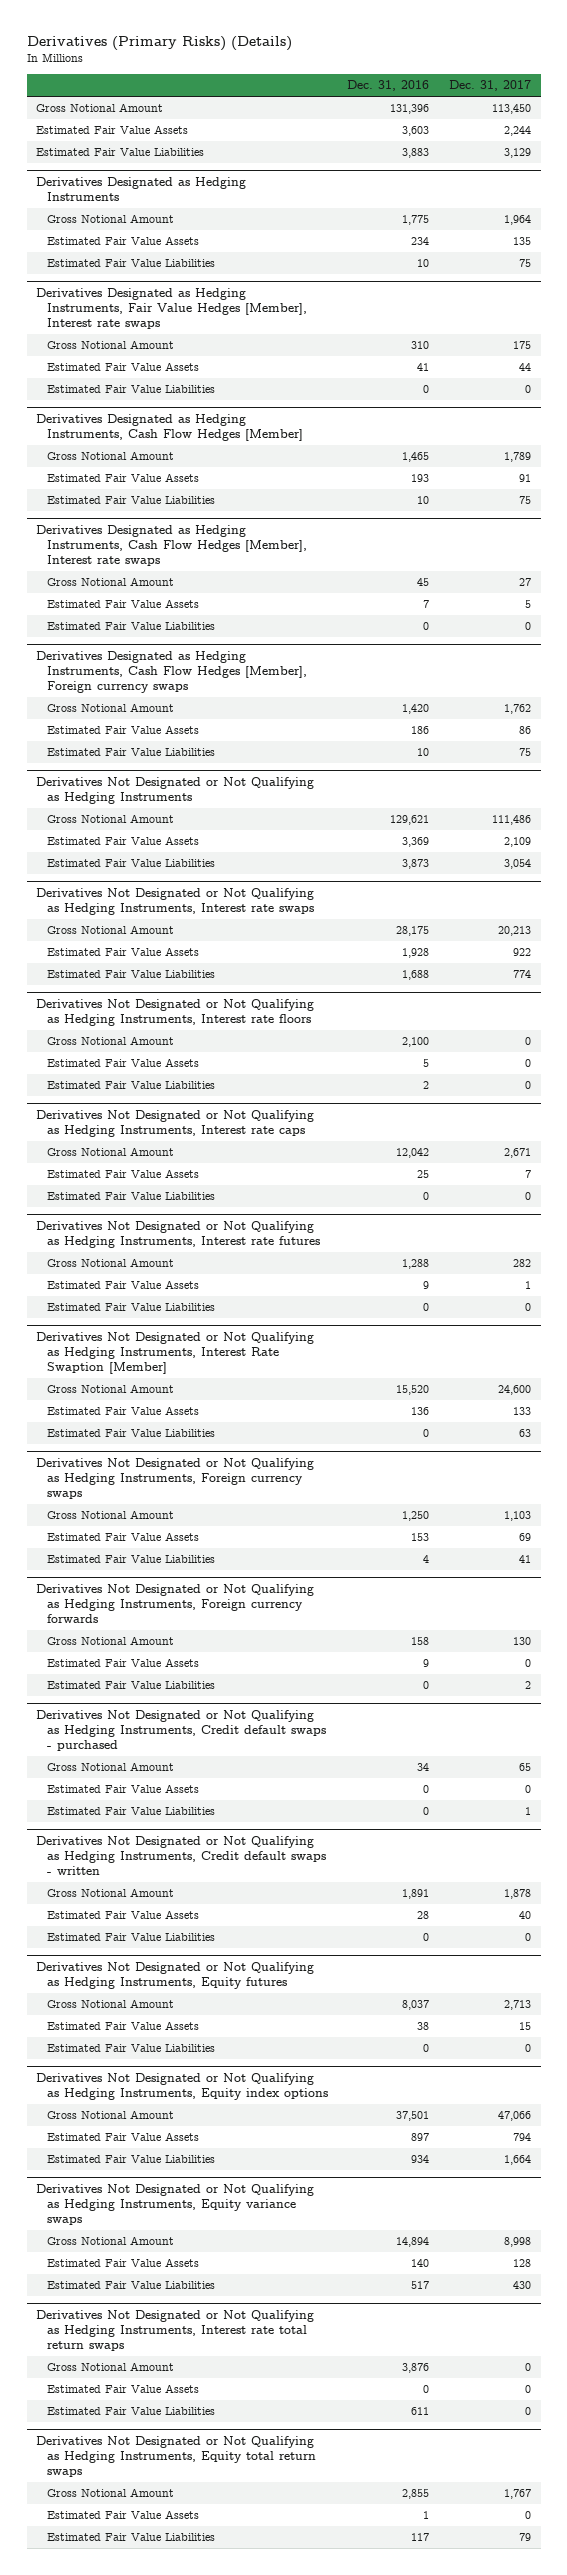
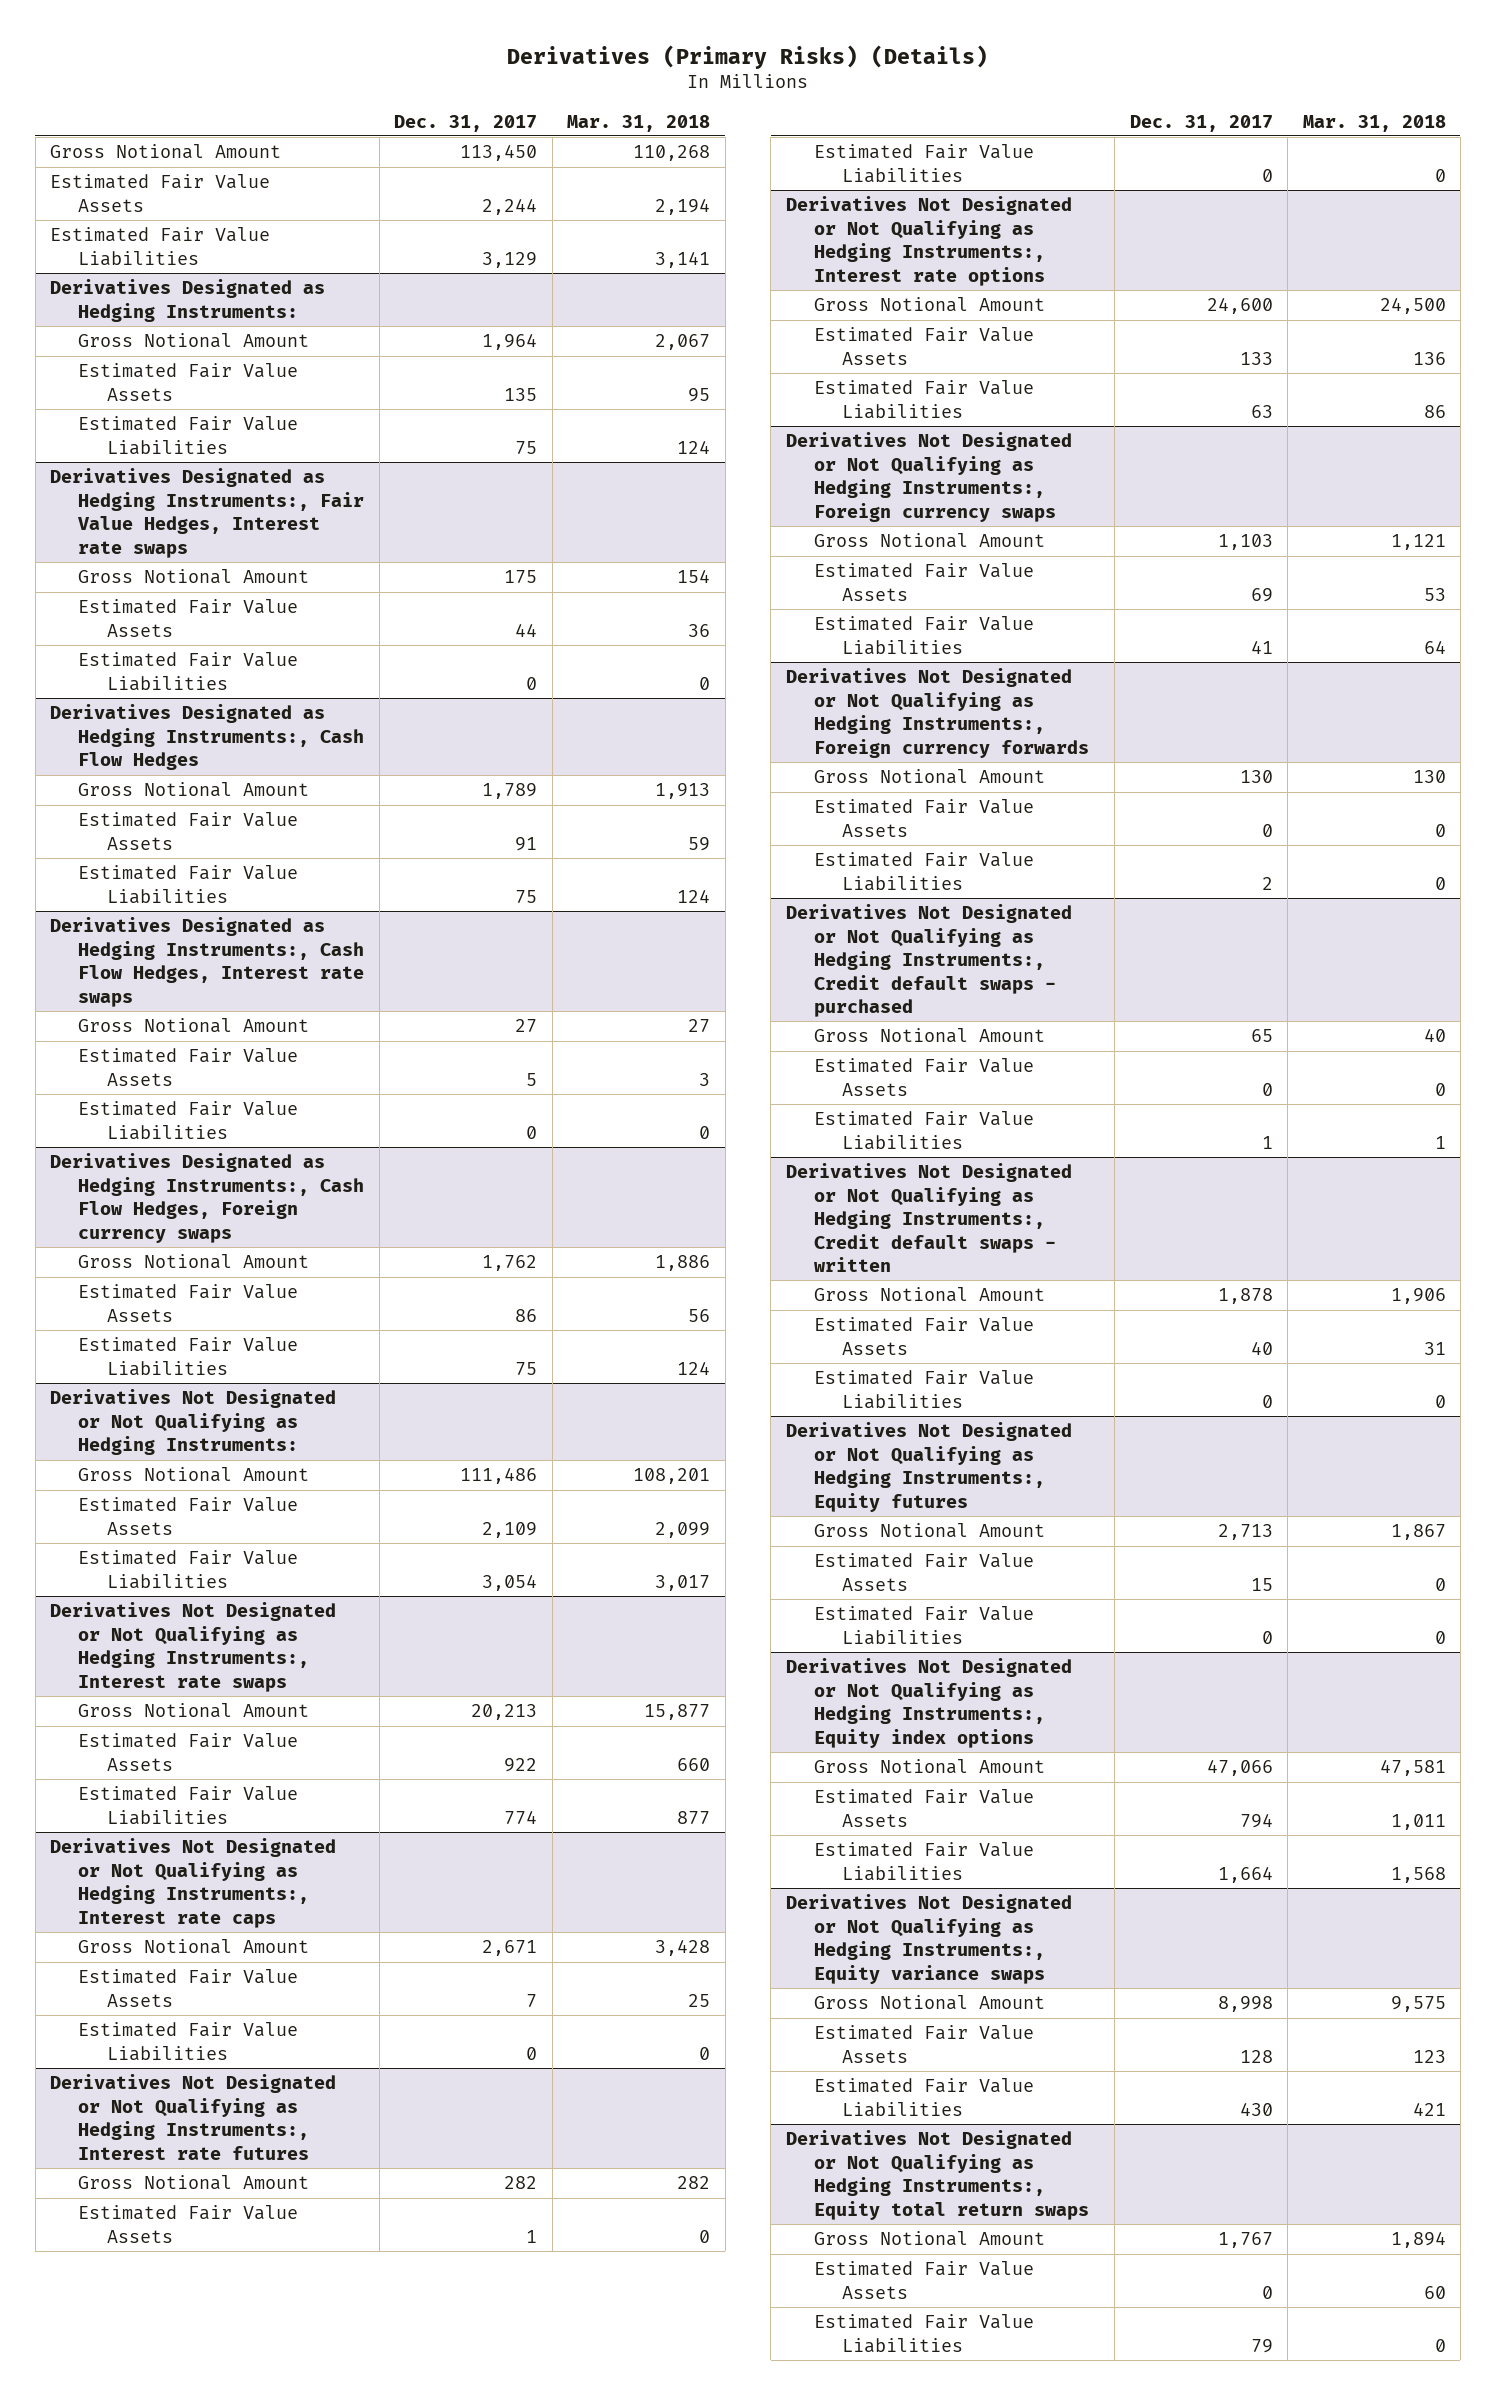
- | Dec. 31, 2016 | Dec. 31, 2017
+ | Dec. 31, 2017 | Mar. 31, 2018
- Derivatives Designated as Hedging Instruments
+ Derivatives Designated as Hedging Instruments:
- Derivatives Designated as Hedging Instruments, Fair Value Hedges [Member], Interest rate swaps
+ Derivatives Designated as Hedging Instruments:, Fair Value Hedges, Interest rate swaps
- Derivatives Designated as Hedging Instruments, Cash Flow Hedges [Member]
+ Derivatives Designated as Hedging Instruments:, Cash Flow Hedges
- Derivatives Designated as Hedging Instruments, Cash Flow Hedges [Member], Interest rate swaps
+ Derivatives Designated as Hedging Instruments:, Cash Flow Hedges, Interest rate swaps
- Derivatives Designated as Hedging Instruments, Cash Flow Hedges [Member], Foreign currency swaps
+ Derivatives Designated as Hedging Instruments:, Cash Flow Hedges, Foreign currency swaps
- Derivatives Not Designated or Not Qualifying as Hedging Instruments
+ Derivatives Not Designated or Not Qualifying as Hedging Instruments:
- Derivatives Not Designated or Not Qualifying as Hedging Instruments, Interest rate swaps
+ Derivatives Not Designated or Not Qualifying as Hedging Instruments:, Interest rate swaps
- Derivatives Not Designated or Not Qualifying as Hedging Instruments, Interest rate floors
- Gross Notional Amount | 2,100 | 0
- Estimated Fair Value Assets | 5 | 0
- Estimated Fair Value Liabilities | 2 | 0
- Derivatives Not Designated or Not Qualifying as Hedging Instruments, Interest rate caps
+ Derivatives Not Designated or Not Qualifying as Hedging Instruments:, Interest rate caps
- Derivatives Not Designated or Not Qualifying as Hedging Instruments, Interest rate futures
+ Derivatives Not Designated or Not Qualifying as Hedging Instruments:, Interest rate futures
- Derivatives Not Designated or Not Qualifying as Hedging Instruments, Interest Rate Swaption [Member]
+ Derivatives Not Designated or Not Qualifying as Hedging Instruments:, Interest rate options
- Derivatives Not Designated or Not Qualifying as Hedging Instruments, Foreign currency swaps
+ Derivatives Not Designated or Not Qualifying as Hedging Instruments:, Foreign currency swaps
- Derivatives Not Designated or Not Qualifying as Hedging Instruments, Foreign currency forwards
+ Derivatives Not Designated or Not Qualifying as Hedging Instruments:, Foreign currency forwards
- Derivatives Not Designated or Not Qualifying as Hedging Instruments, Credit default swaps - purchased
+ Derivatives Not Designated or Not Qualifying as Hedging Instruments:, Credit default swaps - purchased
- Derivatives Not Designated or Not Qualifying as Hedging Instruments, Credit default swaps - written
+ Derivatives Not Designated or Not Qualifying as Hedging Instruments:, Credit default swaps - written
- Derivatives Not Designated or Not Qualifying as Hedging Instruments, Equity futures
+ Derivatives Not Designated or Not Qualifying as Hedging Instruments:, Equity futures
- Derivatives Not Designated or Not Qualifying as Hedging Instruments, Equity index options
+ Derivatives Not Designated or Not Qualifying as Hedging Instruments:, Equity index options
- Derivatives Not Designated or Not Qualifying as Hedging Instruments, Equity variance swaps
+ Derivatives Not Designated or Not Qualifying as Hedging Instruments:, Equity variance swaps
- Derivatives Not Designated or Not Qualifying as Hedging Instruments, Interest rate total return swaps
- Gross Notional Amount | 3,876 | 0
- Estimated Fair Value Assets | 0 | 0
- Estimated Fair Value Liabilities | 611 | 0
- Derivatives Not Designated or Not Qualifying as Hedging Instruments, Equity total return swaps
+ Derivatives Not Designated or Not Qualifying as Hedging Instruments:, Equity total return swaps

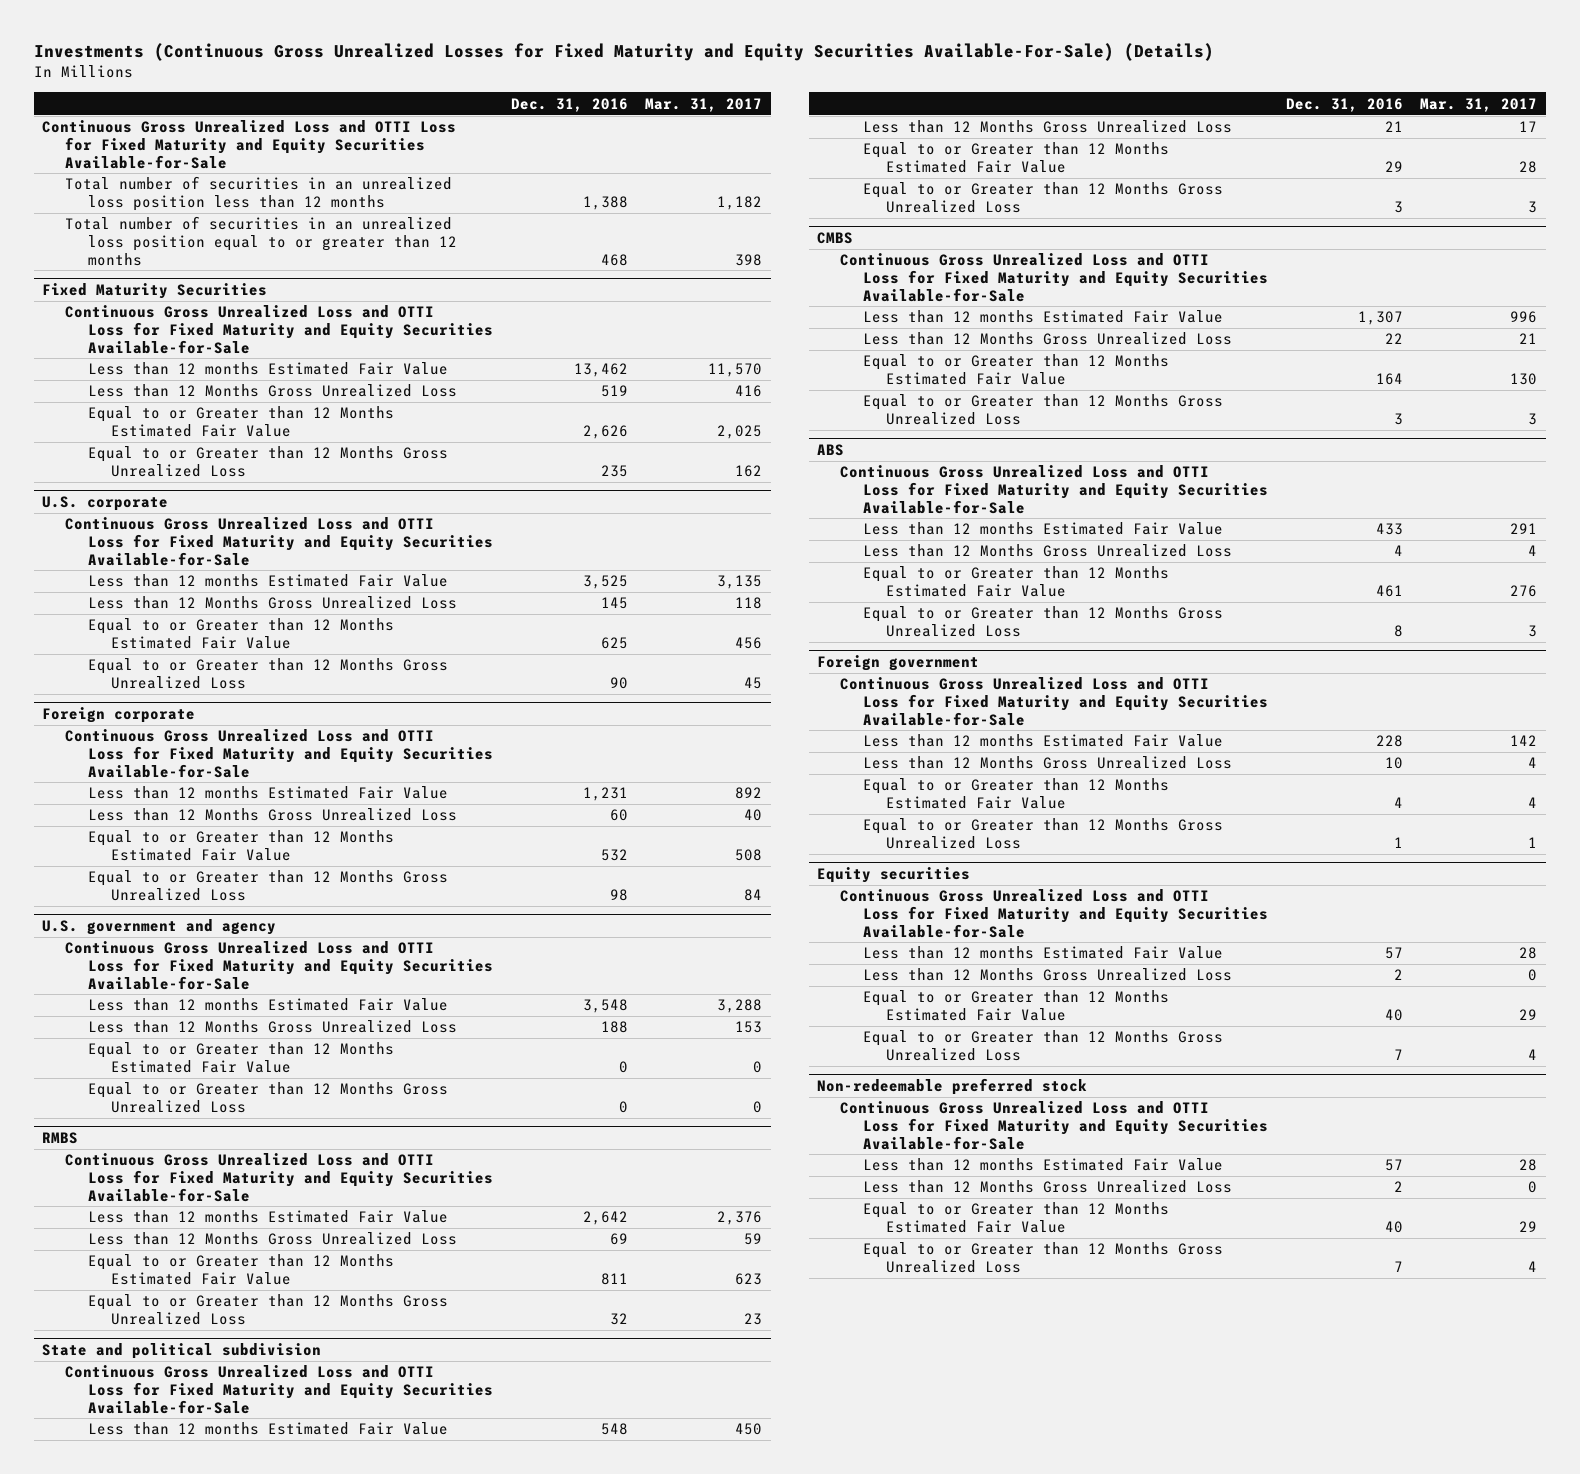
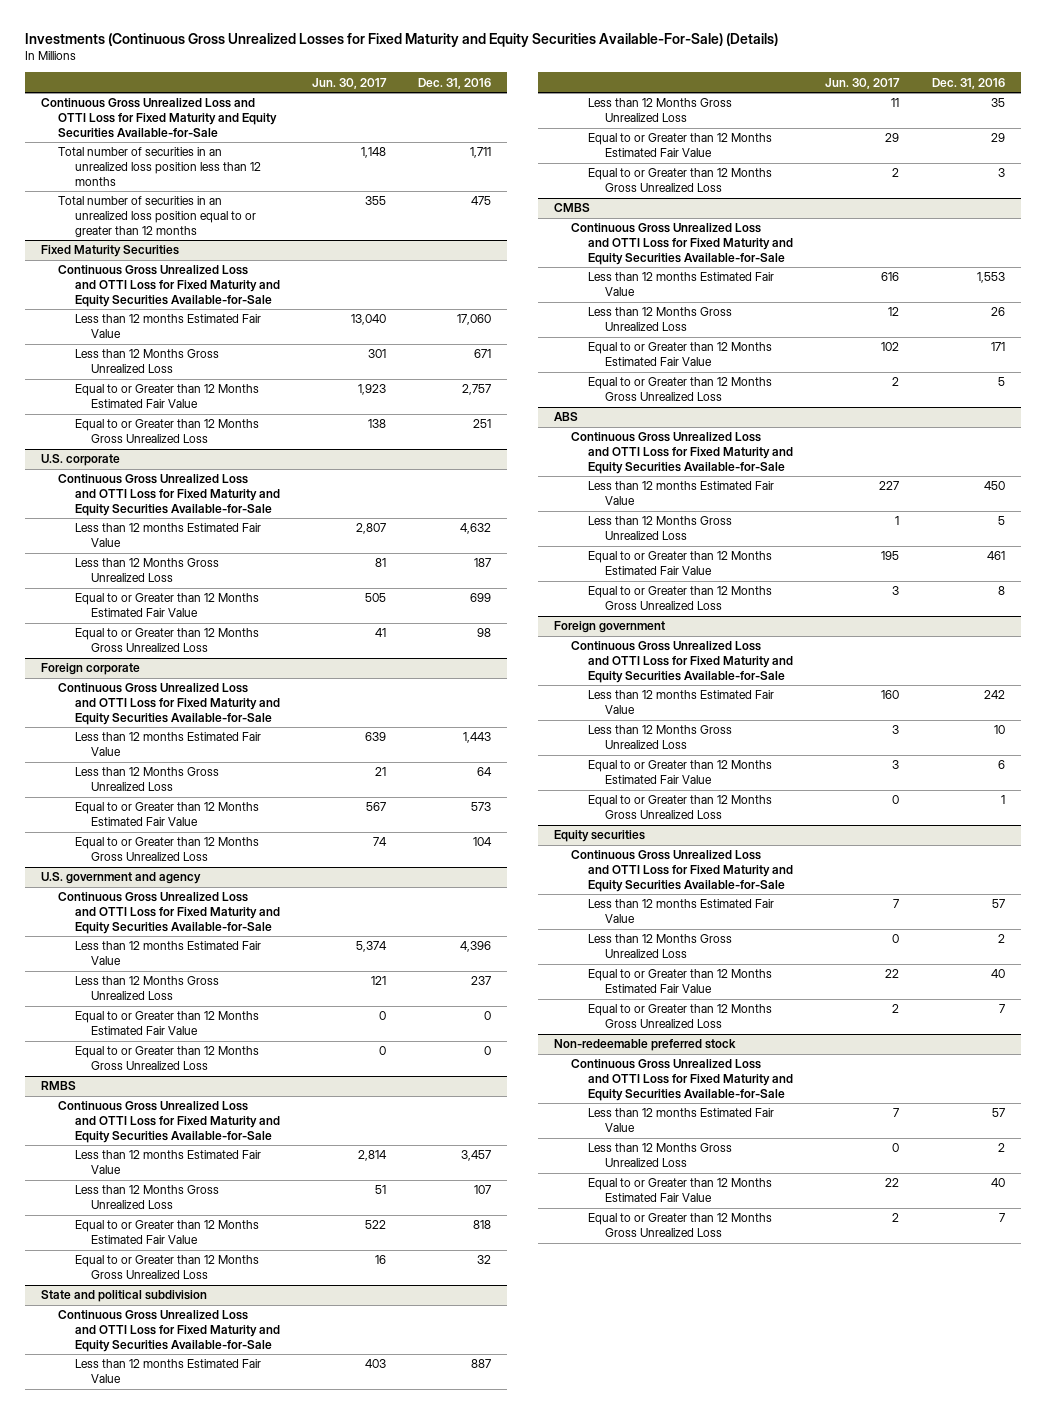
- | Dec. 31, 2016 | Mar. 31, 2017
+ | Jun. 30, 2017 | Dec. 31, 2016
- Total number of securities in an unrealized loss position less than 12 months | 1,388 | 1,182
- Total number of securities in an unrealized loss position equal to or greater than 12 months | 468 | 398
+ Total number of securities in an unrealized loss position less than 12 months | 1,148 | 1,711
+ Total number of securities in an unrealized loss position equal to or greater than 12 months | 355 | 475
@ Fixed Maturity Securities
- Less than 12 months Estimated Fair Value | 13,462 | 11,570
- Less than 12 Months Gross Unrealized Loss | 519 | 416
- Equal to or Greater than 12 Months Estimated Fair Value | 2,626 | 2,025
- Equal to or Greater than 12 Months Gross Unrealized Loss | 235 | 162
+ Less than 12 months Estimated Fair Value | 13,040 | 17,060
+ Less than 12 Months Gross Unrealized Loss | 301 | 671
+ Equal to or Greater than 12 Months Estimated Fair Value | 1,923 | 2,757
+ Equal to or Greater than 12 Months Gross Unrealized Loss | 138 | 251
@ U.S. corporate
- Less than 12 months Estimated Fair Value | 3,525 | 3,135
- Less than 12 Months Gross Unrealized Loss | 145 | 118
- Equal to or Greater than 12 Months Estimated Fair Value | 625 | 456
- Equal to or Greater than 12 Months Gross Unrealized Loss | 90 | 45
+ Less than 12 months Estimated Fair Value | 2,807 | 4,632
+ Less than 12 Months Gross Unrealized Loss | 81 | 187
+ Equal to or Greater than 12 Months Estimated Fair Value | 505 | 699
+ Equal to or Greater than 12 Months Gross Unrealized Loss | 41 | 98
@ Foreign corporate
- Less than 12 months Estimated Fair Value | 1,231 | 892
- Less than 12 Months Gross Unrealized Loss | 60 | 40
- Equal to or Greater than 12 Months Estimated Fair Value | 532 | 508
- Equal to or Greater than 12 Months Gross Unrealized Loss | 98 | 84
+ Less than 12 months Estimated Fair Value | 639 | 1,443
+ Less than 12 Months Gross Unrealized Loss | 21 | 64
+ Equal to or Greater than 12 Months Estimated Fair Value | 567 | 573
+ Equal to or Greater than 12 Months Gross Unrealized Loss | 74 | 104
@ U.S. government and agency
- Less than 12 months Estimated Fair Value | 3,548 | 3,288
- Less than 12 Months Gross Unrealized Loss | 188 | 153
+ Less than 12 months Estimated Fair Value | 5,374 | 4,396
+ Less than 12 Months Gross Unrealized Loss | 121 | 237
@ RMBS
- Less than 12 months Estimated Fair Value | 2,642 | 2,376
- Less than 12 Months Gross Unrealized Loss | 69 | 59
- Equal to or Greater than 12 Months Estimated Fair Value | 811 | 623
+ Less than 12 months Estimated Fair Value | 2,814 | 3,457
+ Less than 12 Months Gross Unrealized Loss | 51 | 107
+ Equal to or Greater than 12 Months Estimated Fair Value | 522 | 818
@ State and political subdivision
- Less than 12 months Estimated Fair Value | 548 | 450
- Less than 12 Months Gross Unrealized Loss | 21 | 17
+ Less than 12 months Estimated Fair Value | 403 | 887
+ Less than 12 Months Gross Unrealized Loss | 11 | 35
@ CMBS
- Less than 12 months Estimated Fair Value | 1,307 | 996
- Less than 12 Months Gross Unrealized Loss | 22 | 21
- Equal to or Greater than 12 Months Estimated Fair Value | 164 | 130
- Equal to or Greater than 12 Months Gross Unrealized Loss | 3 | 3
+ Less than 12 months Estimated Fair Value | 616 | 1,553
+ Less than 12 Months Gross Unrealized Loss | 12 | 26
+ Equal to or Greater than 12 Months Estimated Fair Value | 102 | 171
+ Equal to or Greater than 12 Months Gross Unrealized Loss | 2 | 5
@ ABS
- Less than 12 months Estimated Fair Value | 433 | 291
- Less than 12 Months Gross Unrealized Loss | 4 | 4
+ Less than 12 months Estimated Fair Value | 227 | 450
+ Less than 12 Months Gross Unrealized Loss | 1 | 5
@ Foreign government
- Less than 12 months Estimated Fair Value | 228 | 142
+ Less than 12 months Estimated Fair Value | 160 | 242
- Equal to or Greater than 12 Months Estimated Fair Value | 4 | 4
+ Equal to or Greater than 12 Months Estimated Fair Value | 3 | 6

